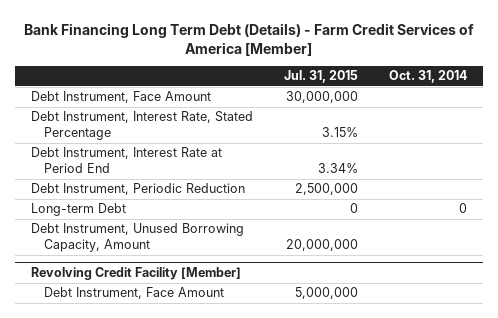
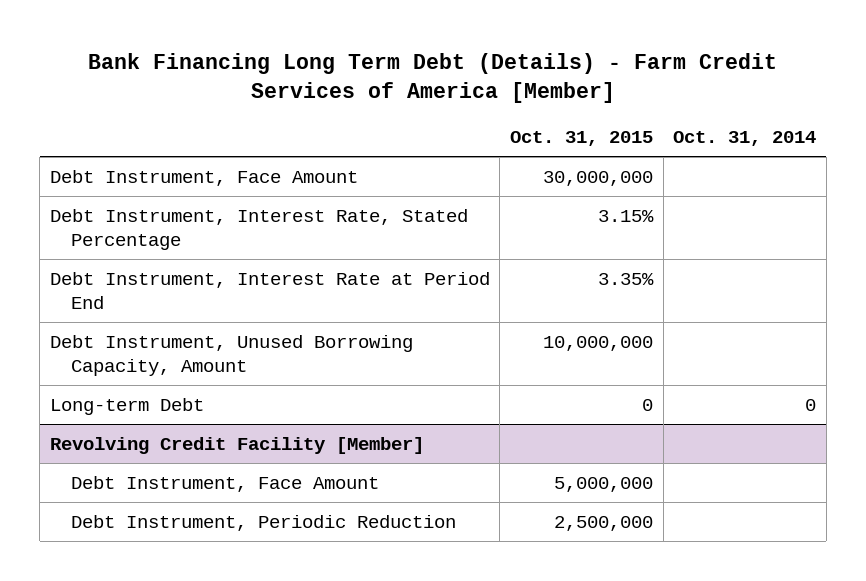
- | Jul. 31, 2015 | Oct. 31, 2014
+ | Oct. 31, 2015 | Oct. 31, 2014
- Debt Instrument, Periodic Reduction | 2,500,000 |
moved down: Long-term Debt | 0 | 0
@ Revolving Credit Facility [Member]
+ Debt Instrument, Periodic Reduction | 2,500,000 |

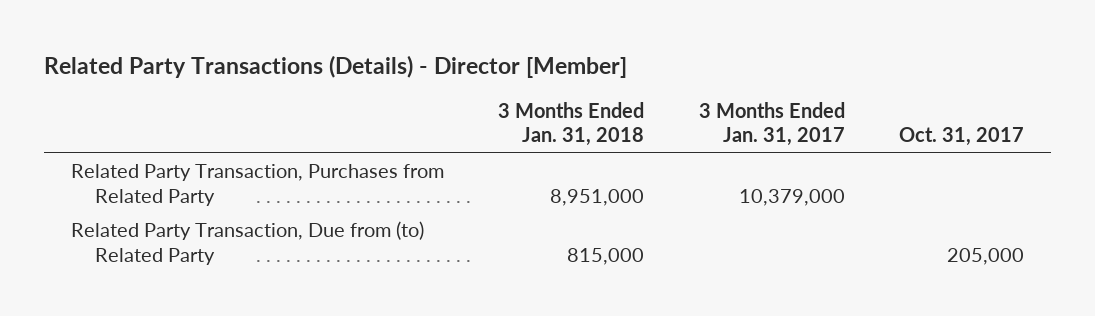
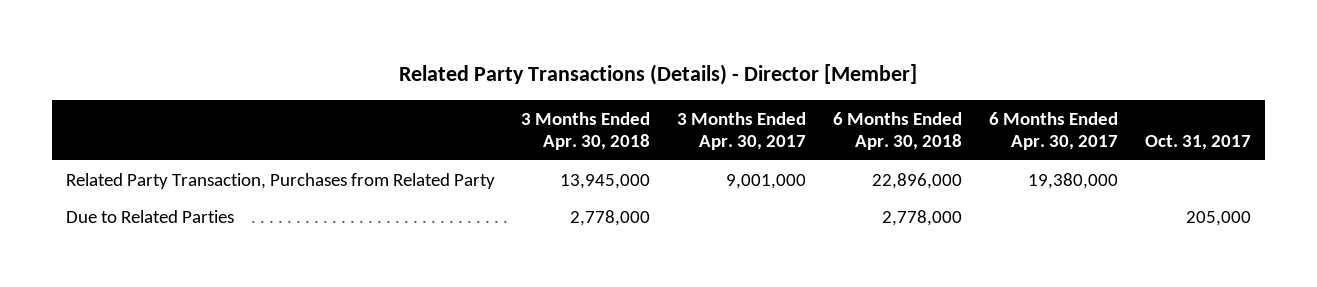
- | 3 Months Ended Jan. 31, 2018 | 3 Months Ended Jan. 31, 2017 | Oct. 31, 2017
+ | 3 Months Ended Apr. 30, 2018 | 3 Months Ended Apr. 30, 2017 | 6 Months Ended Apr. 30, 2018 | 6 Months Ended Apr. 30, 2017 | Oct. 31, 2017
- Related Party Transaction, Due from (to) Related Party | 815,000 | | 205,000
+ Due to Related Parties | 2,778,000 | | 2,778,000 | | 205,000

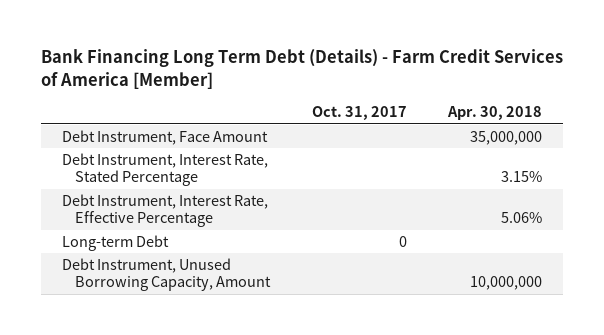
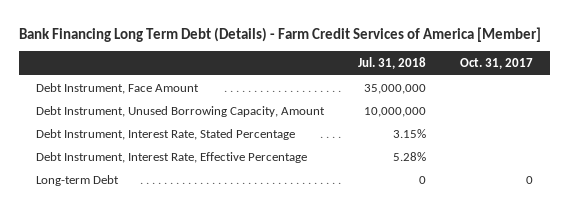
- | Oct. 31, 2017 | Apr. 30, 2018
+ | Jul. 31, 2018 | Oct. 31, 2017
moved up: Debt Instrument, Unused Borrowing Capacity, Amount | 10,000,000 |

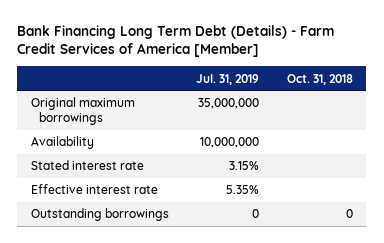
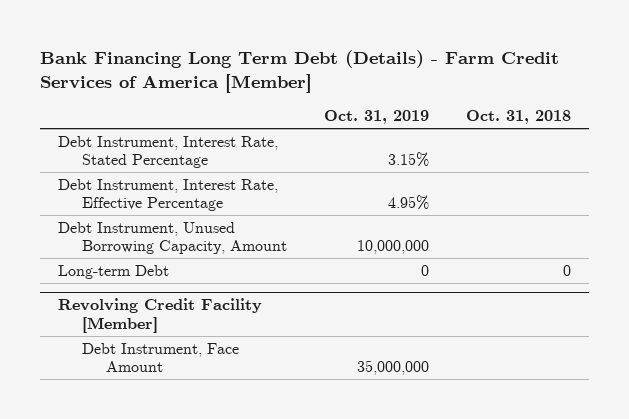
- | Jul. 31, 2019 | Oct. 31, 2018
+ | Oct. 31, 2019 | Oct. 31, 2018
- Original maximum borrowings | 35,000,000 |
- Availability | 10,000,000 |
- Stated interest rate | 3.15% |
- Effective interest rate | 5.35% |
- Outstanding borrowings | 0 | 0
+ Debt Instrument, Interest Rate, Stated Percentage | 3.15% |
+ Debt Instrument, Interest Rate, Effective Percentage | 4.95% |
+ Debt Instrument, Unused Borrowing Capacity, Amount | 10,000,000 |
+ Long-term Debt | 0 | 0
+ Revolving Credit Facility [Member]
+ Debt Instrument, Face Amount | 35,000,000 |

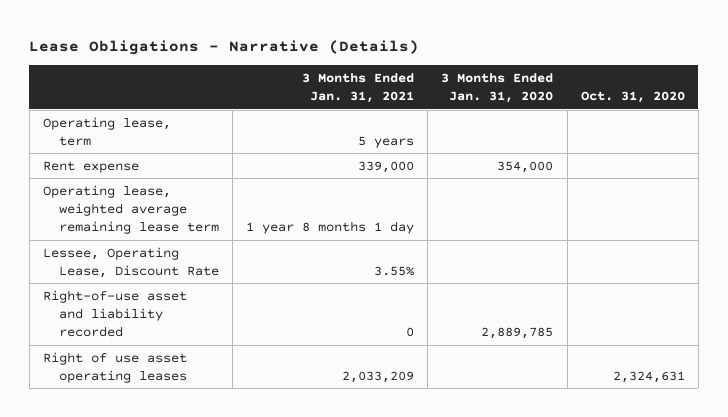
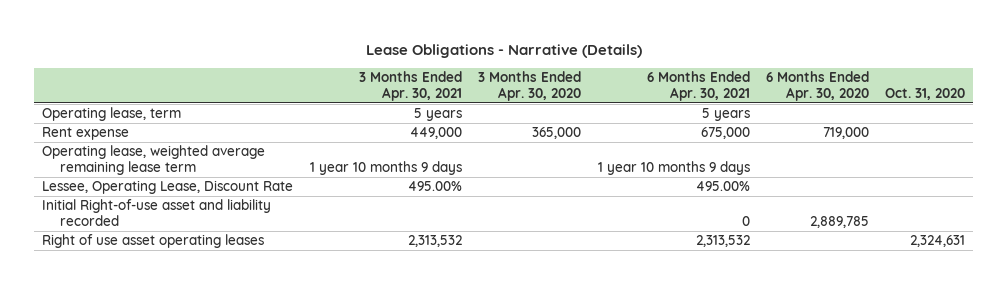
- | 3 Months Ended Jan. 31, 2021 | 3 Months Ended Jan. 31, 2020 | Oct. 31, 2020
+ | 3 Months Ended Apr. 30, 2021 | 3 Months Ended Apr. 30, 2020 | 6 Months Ended Apr. 30, 2021 | 6 Months Ended Apr. 30, 2020 | Oct. 31, 2020
- Right-of-use asset and liability recorded | 0 | 2,889,785 |
+ Initial Right-of-use asset and liability recorded | | | 0 | 2,889,785 |

